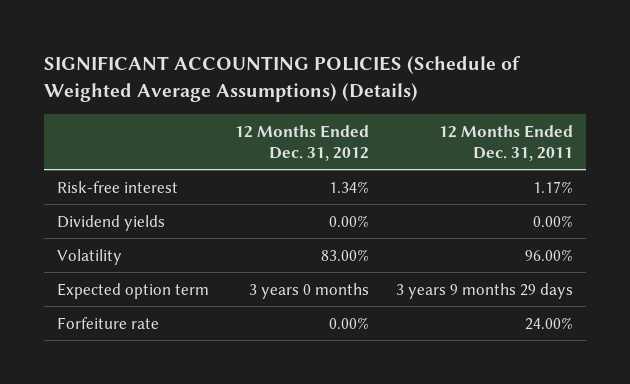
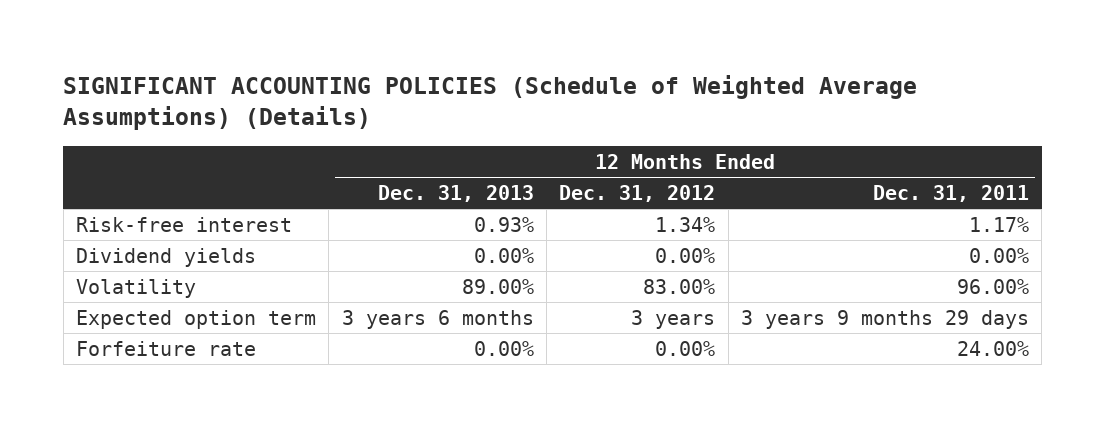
- | 12 Months Ended Dec. 31, 2012 | 12 Months Ended Dec. 31, 2011
+ | 12 Months Ended Dec. 31, 2013 | 12 Months Ended Dec. 31, 2012 | 12 Months Ended Dec. 31, 2011
- Expected option term | 3 years 0 months | 3 years 9 months 29 days
+ Expected option term | 3 years 6 months | 3 years | 3 years 9 months 29 days

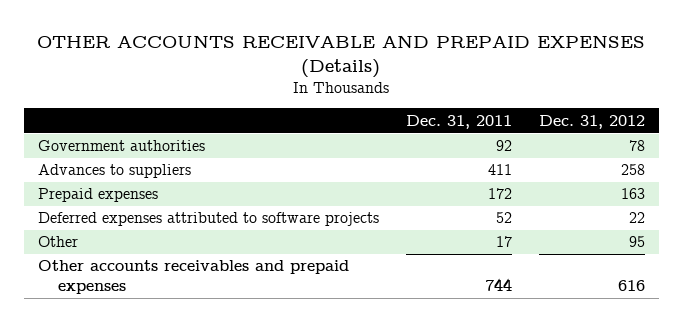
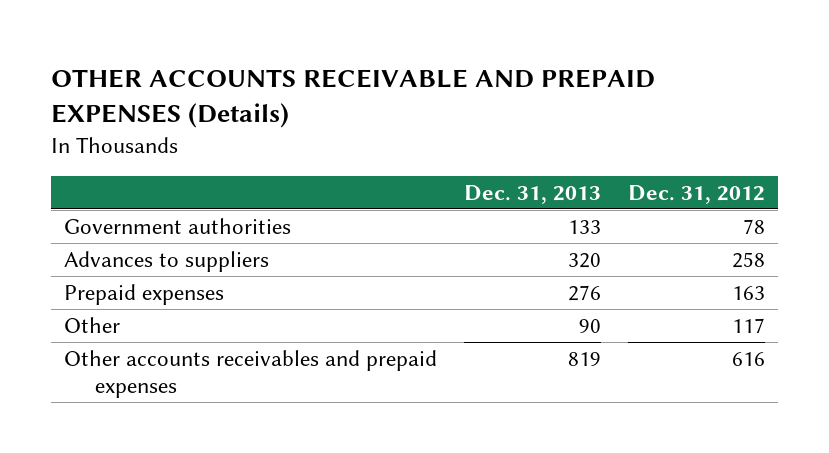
- | Dec. 31, 2011 | Dec. 31, 2012
+ | Dec. 31, 2013 | Dec. 31, 2012
- Deferred expenses attributed to software projects | 52 | 22
- Other | 17 | 95
+ Other | 90 | 117

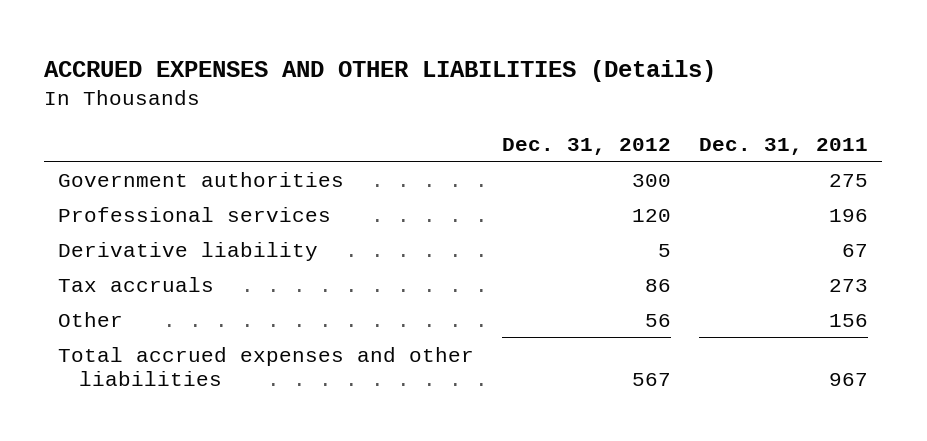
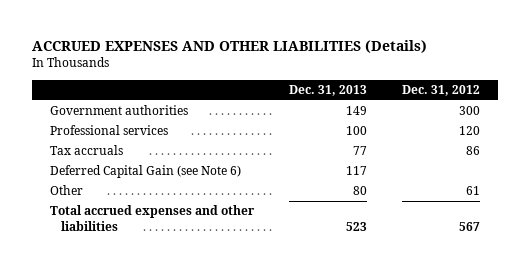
- | Dec. 31, 2012 | Dec. 31, 2011
+ | Dec. 31, 2013 | Dec. 31, 2012
- Derivative liability | 5 | 67
- Other | 56 | 156
+ Deferred Capital Gain (see Note 6) | 117 |
+ Other | 80 | 61

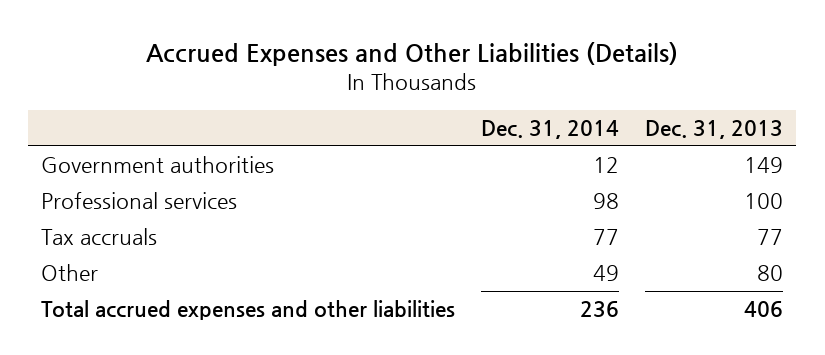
- ACCRUED EXPENSES AND OTHER LIABILITIES (Details)
+ Accrued Expenses and Other Liabilities (Details)
- | Dec. 31, 2013 | Dec. 31, 2012
+ | Dec. 31, 2014 | Dec. 31, 2013
- Deferred Capital Gain (see Note 6) | 117 |
- Total accrued expenses and other liabilities | 523 | 567
+ Total accrued expenses and other liabilities | 236 | 406

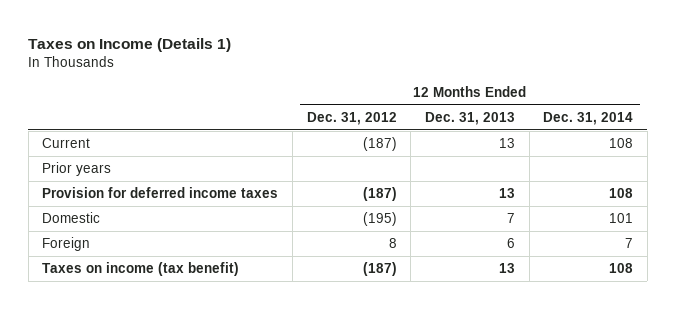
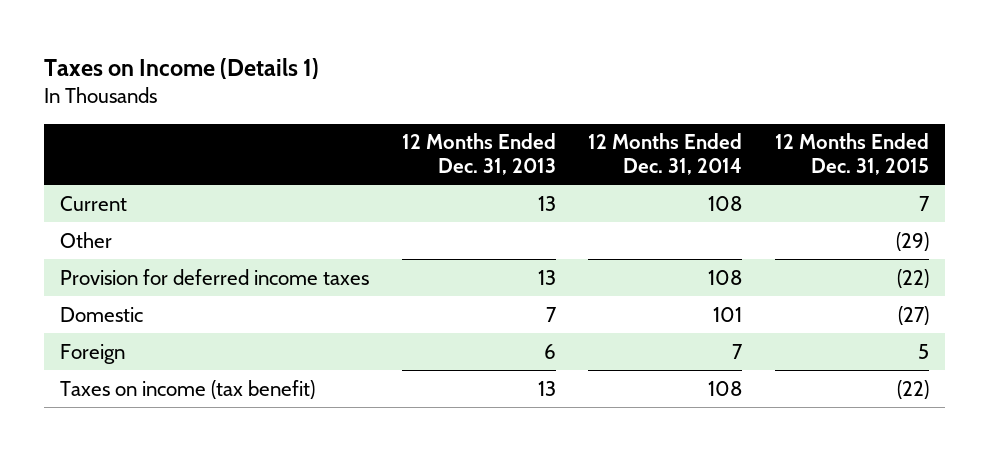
- | 12 Months Ended Dec. 31, 2012 | 12 Months Ended Dec. 31, 2013 | 12 Months Ended Dec. 31, 2014
+ | 12 Months Ended Dec. 31, 2013 | 12 Months Ended Dec. 31, 2014 | 12 Months Ended Dec. 31, 2015
- Prior years
+ Other | | | (29)

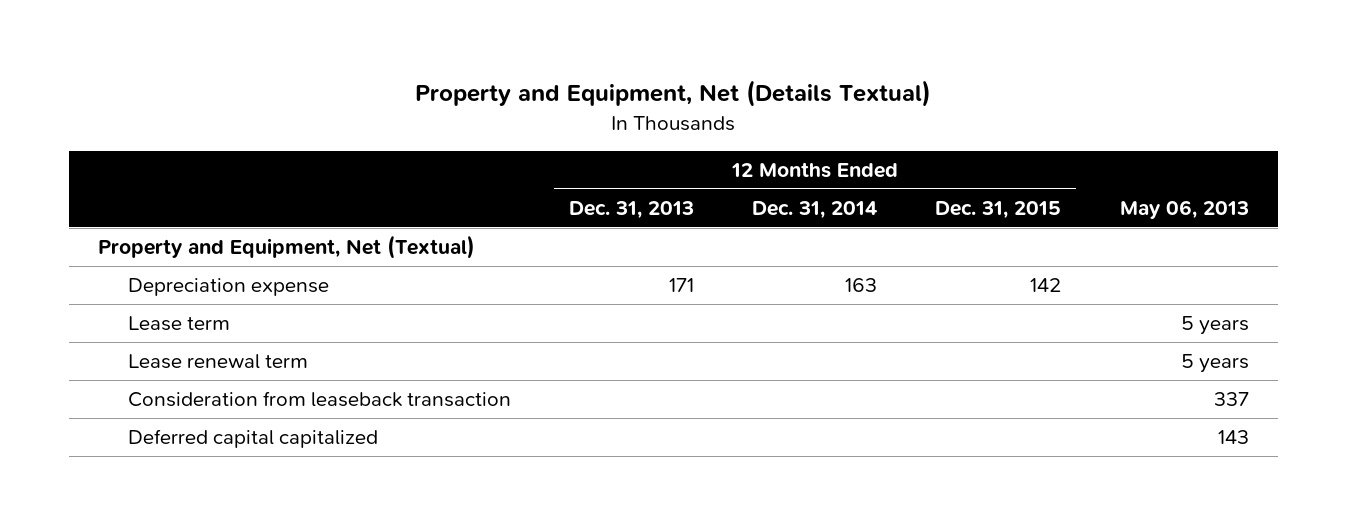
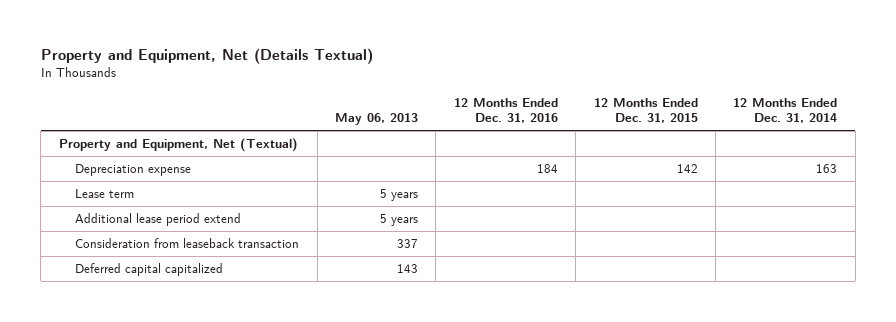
- | 12 Months Ended Dec. 31, 2013 | 12 Months Ended Dec. 31, 2014 | 12 Months Ended Dec. 31, 2015 | May 06, 2013
+ | May 06, 2013 | 12 Months Ended Dec. 31, 2016 | 12 Months Ended Dec. 31, 2015 | 12 Months Ended Dec. 31, 2014
- Lease renewal term | | | | 5 years
+ Additional lease period extend | 5 years | | |

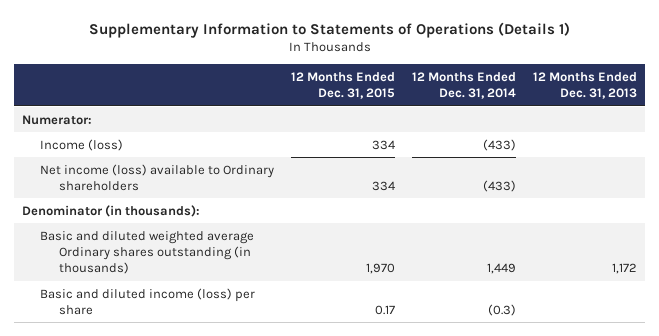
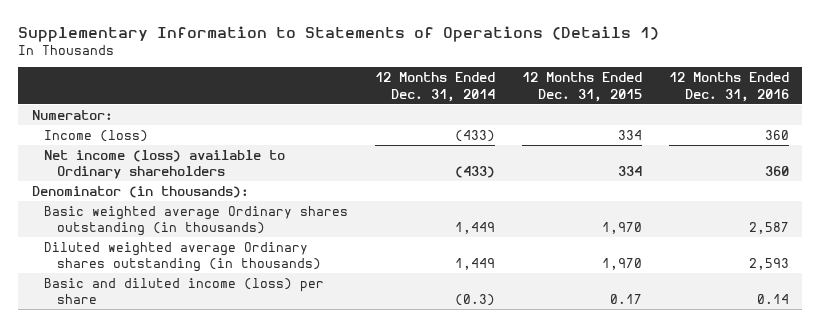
- | 12 Months Ended Dec. 31, 2015 | 12 Months Ended Dec. 31, 2014 | 12 Months Ended Dec. 31, 2013
+ | 12 Months Ended Dec. 31, 2014 | 12 Months Ended Dec. 31, 2015 | 12 Months Ended Dec. 31, 2016
- Basic and diluted weighted average Ordinary shares outstanding (in thousands) | 1,970 | 1,449 | 1,172
+ Basic weighted average Ordinary shares outstanding (in thousands) | 1,449 | 1,970 | 2,587
+ Diluted weighted average Ordinary shares outstanding (in thousands) | 1,449 | 1,970 | 2,593

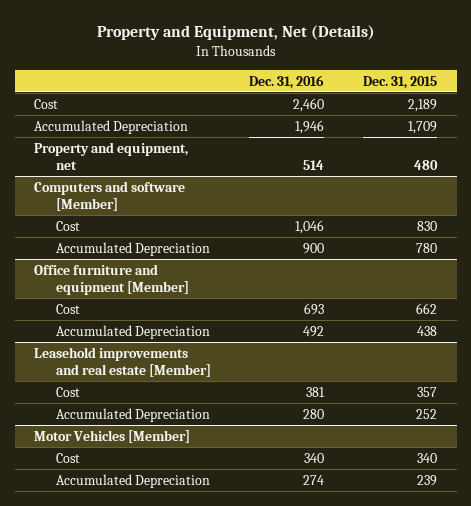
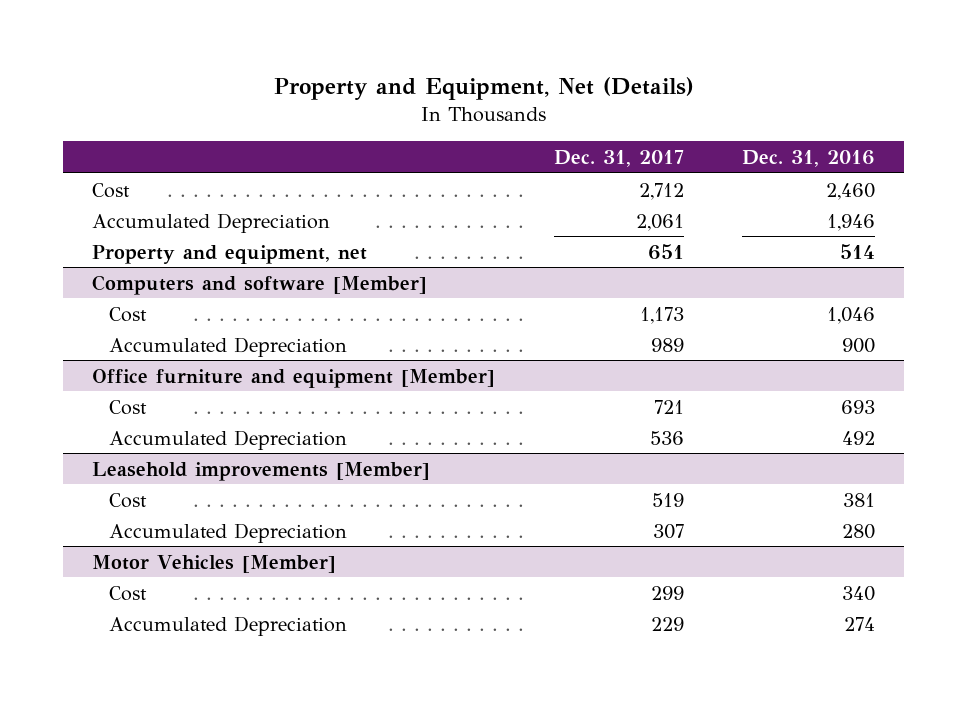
- | Dec. 31, 2016 | Dec. 31, 2015
+ | Dec. 31, 2017 | Dec. 31, 2016
- Leasehold improvements and real estate [Member]
+ Leasehold improvements [Member]

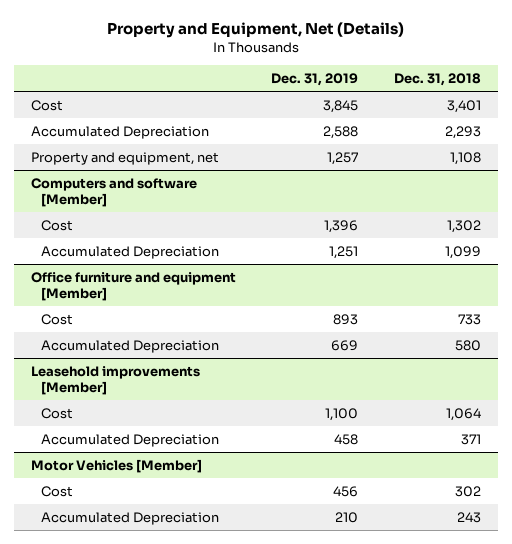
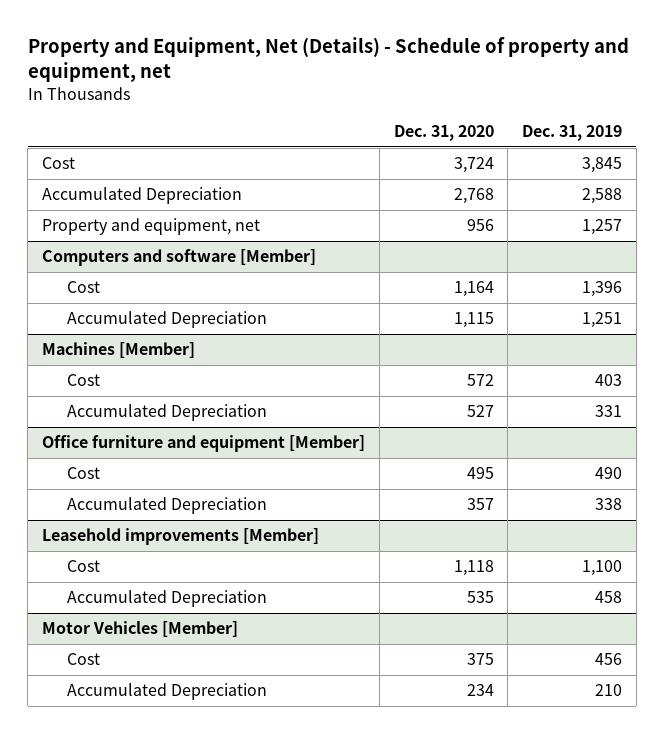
- Property and Equipment, Net (Details)
+ Property and Equipment, Net (Details) - Schedule of property and equipment, net
- | Dec. 31, 2019 | Dec. 31, 2018
+ | Dec. 31, 2020 | Dec. 31, 2019
+ Machines [Member]
+ Cost | 572 | 403
+ Accumulated Depreciation | 527 | 331
@ Office furniture and equipment [Member]
- Cost | 893 | 733
- Accumulated Depreciation | 669 | 580
+ Cost | 495 | 490
+ Accumulated Depreciation | 357 | 338

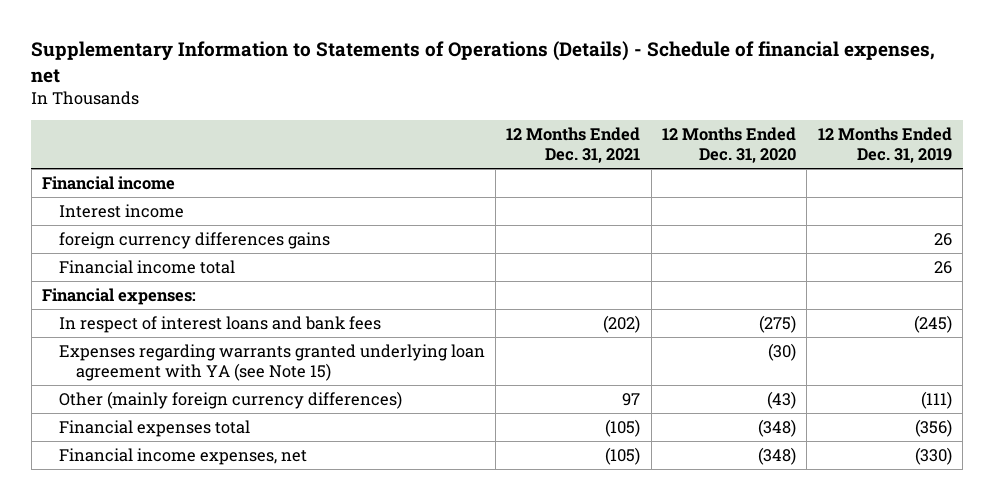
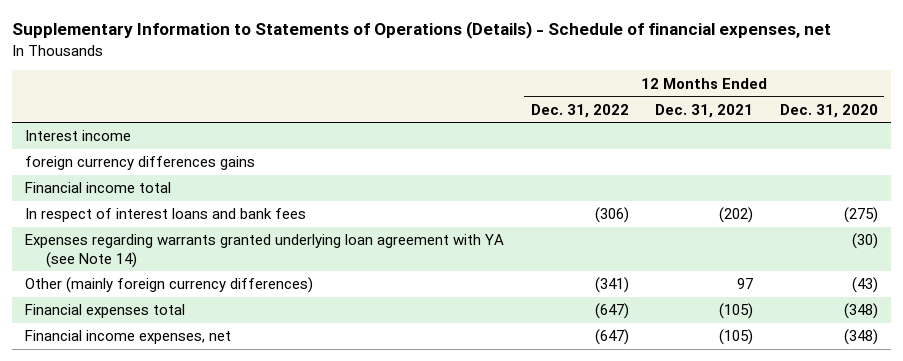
- | 12 Months Ended Dec. 31, 2021 | 12 Months Ended Dec. 31, 2020 | 12 Months Ended Dec. 31, 2019
+ | 12 Months Ended Dec. 31, 2022 | 12 Months Ended Dec. 31, 2021 | 12 Months Ended Dec. 31, 2020
- Financial income
- Financial expenses:
- Expenses regarding warrants granted underlying loan agreement with YA (see Note 15) | | (30) |
+ Expenses regarding warrants granted underlying loan agreement with YA (see Note 14) | | | (30)

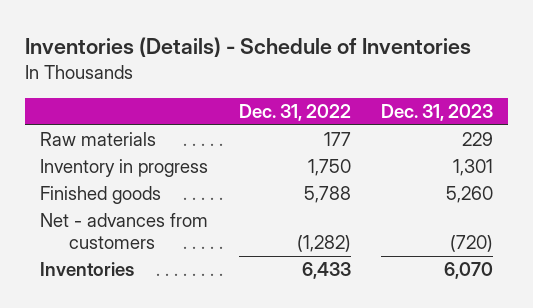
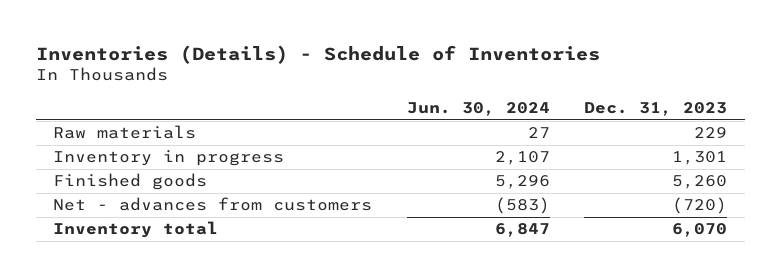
- | Dec. 31, 2022 | Dec. 31, 2023
+ | Jun. 30, 2024 | Dec. 31, 2023
- Inventories | 6,433 | 6,070
+ Inventory total | 6,847 | 6,070

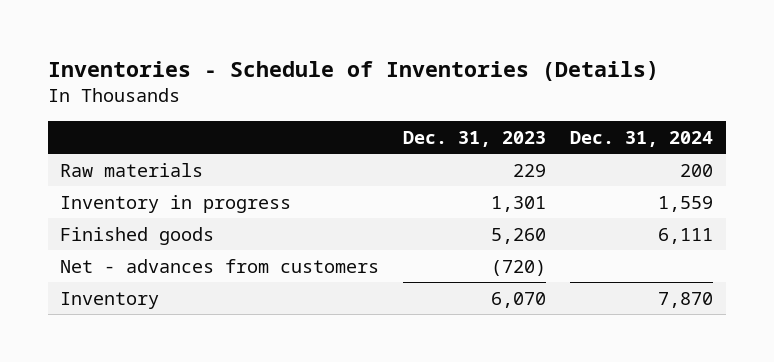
- Inventories (Details) - Schedule of Inventories
+ Inventories - Schedule of Inventories (Details)
- | Jun. 30, 2024 | Dec. 31, 2023
+ | Dec. 31, 2023 | Dec. 31, 2024
- Inventory total | 6,847 | 6,070
+ Inventory | 6,070 | 7,870

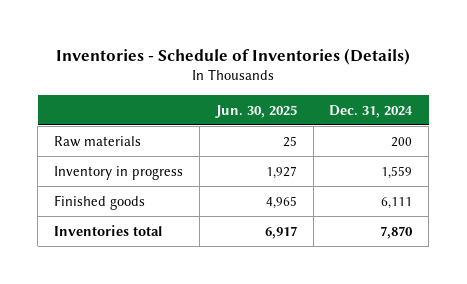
- | Dec. 31, 2023 | Dec. 31, 2024
+ | Jun. 30, 2025 | Dec. 31, 2024
- Net - advances from customers | (720) |
- Inventory | 6,070 | 7,870
+ Inventories total | 6,917 | 7,870

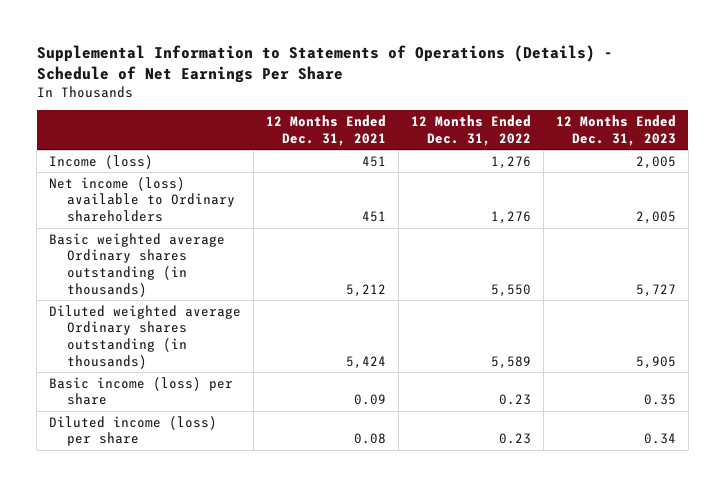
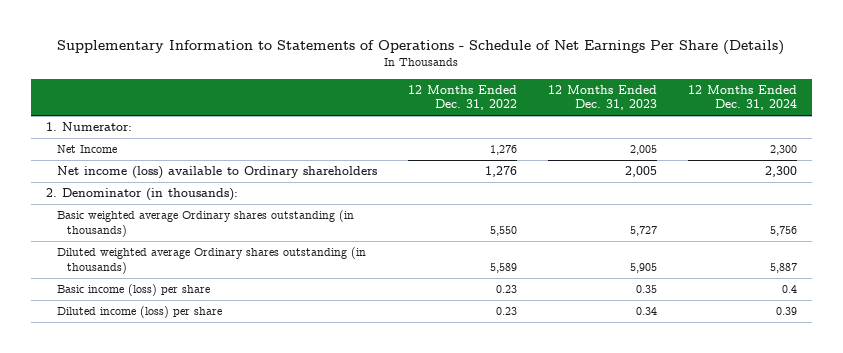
- Supplemental Information to Statements of Operations (Details) - Schedule of Net Earnings Per Share
+ Supplementary Information to Statements of Operations - Schedule of Net Earnings Per Share (Details)
- | 12 Months Ended Dec. 31, 2021 | 12 Months Ended Dec. 31, 2022 | 12 Months Ended Dec. 31, 2023
+ | 12 Months Ended Dec. 31, 2022 | 12 Months Ended Dec. 31, 2023 | 12 Months Ended Dec. 31, 2024
- Income (loss) | 451 | 1,276 | 2,005
+ 1. Numerator:
+ Net Income | 1,276 | 2,005 | 2,300
+ 2. Denominator (in thousands):

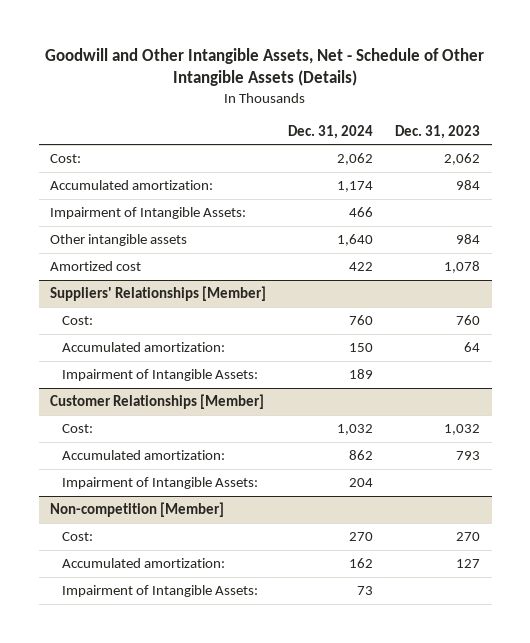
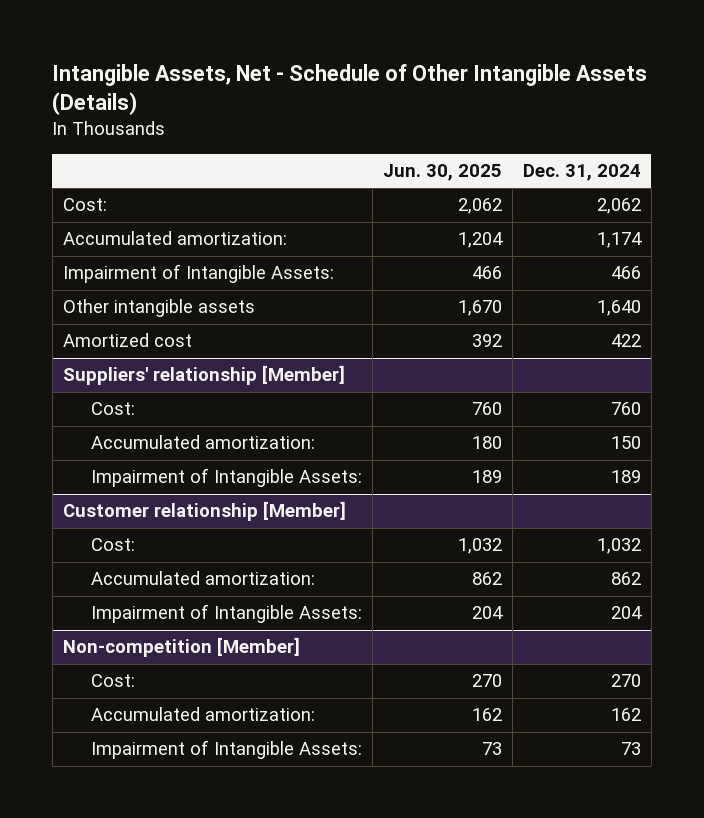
- Goodwill and Other Intangible Assets, Net - Schedule of Other Intangible Assets (Details)
+ Intangible Assets, Net - Schedule of Other Intangible Assets (Details)
- | Dec. 31, 2024 | Dec. 31, 2023
+ | Jun. 30, 2025 | Dec. 31, 2024
- Suppliers' Relationships [Member]
+ Suppliers' relationship [Member]
- Customer Relationships [Member]
+ Customer relationship [Member]

